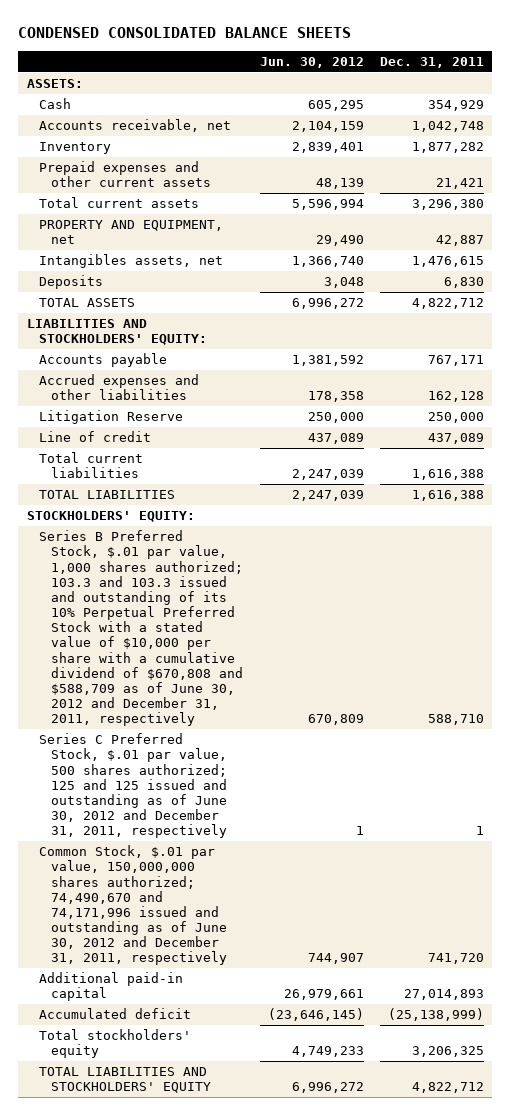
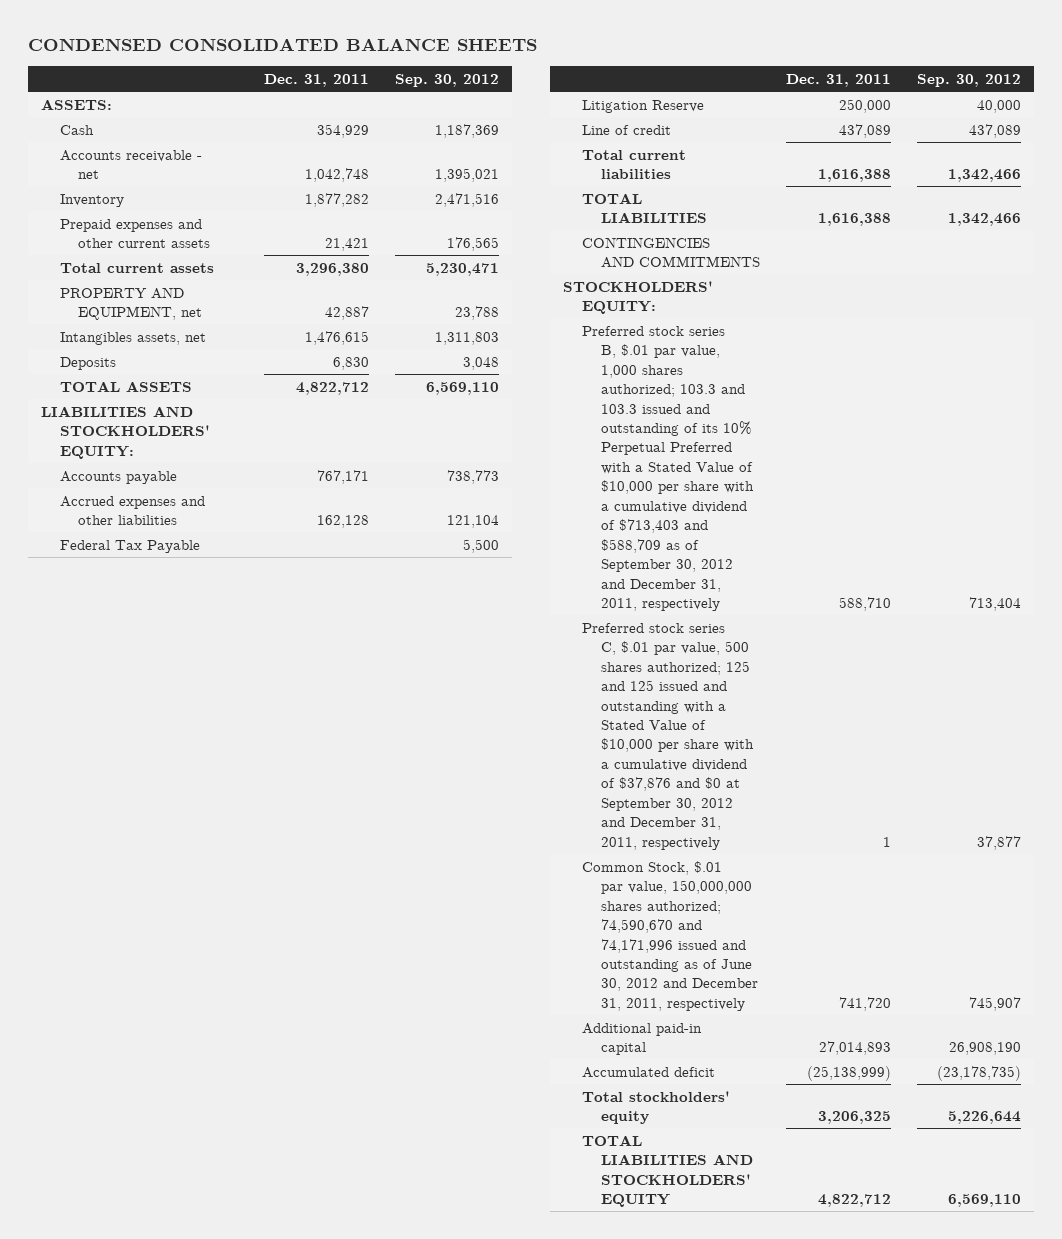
- | Jun. 30, 2012 | Dec. 31, 2011
+ | Dec. 31, 2011 | Sep. 30, 2012
- Accounts receivable, net | 2,104,159 | 1,042,748
+ Accounts receivable - net | 1,042,748 | 1,395,021
+ Federal Tax Payable | | 5,500
+ CONTINGENCIES AND COMMITMENTS
- Series B Preferred Stock, $.01 par value, 1,000 shares authorized; 103.3 and 103.3 issued and outstanding of its 10% Perpetual Preferred Stock with a stated value of $10,000 per share with a cumulative dividend of $670,808 and $588,709 as of June 30, 2012 and December 31, 2011, respectively | 670,809 | 588,710
- Series C Preferred Stock, $.01 par value, 500 shares authorized; 125 and 125 issued and outstanding as of June 30, 2012 and December 31, 2011, respectively | 1 | 1
- Common Stock, $.01 par value, 150,000,000 shares authorized; 74,490,670 and 74,171,996 issued and outstanding as of June 30, 2012 and December 31, 2011, respectively | 744,907 | 741,720
+ Preferred stock series B, $.01 par value, 1,000 shares authorized; 103.3 and 103.3 issued and outstanding of its 10% Perpetual Preferred with a Stated Value of $10,000 per share with a cumulative dividend of $713,403 and $588,709 as of September 30, 2012 and December 31, 2011, respectively | 588,710 | 713,404
+ Preferred stock series C, $.01 par value, 500 shares authorized; 125 and 125 issued and outstanding with a Stated Value of $10,000 per share with a cumulative dividend of $37,876 and $0 at September 30, 2012 and December 31, 2011, respectively | 1 | 37,877
+ Common Stock, $.01 par value, 150,000,000 shares authorized; 74,590,670 and 74,171,996 issued and outstanding as of June 30, 2012 and December 31, 2011, respectively | 741,720 | 745,907

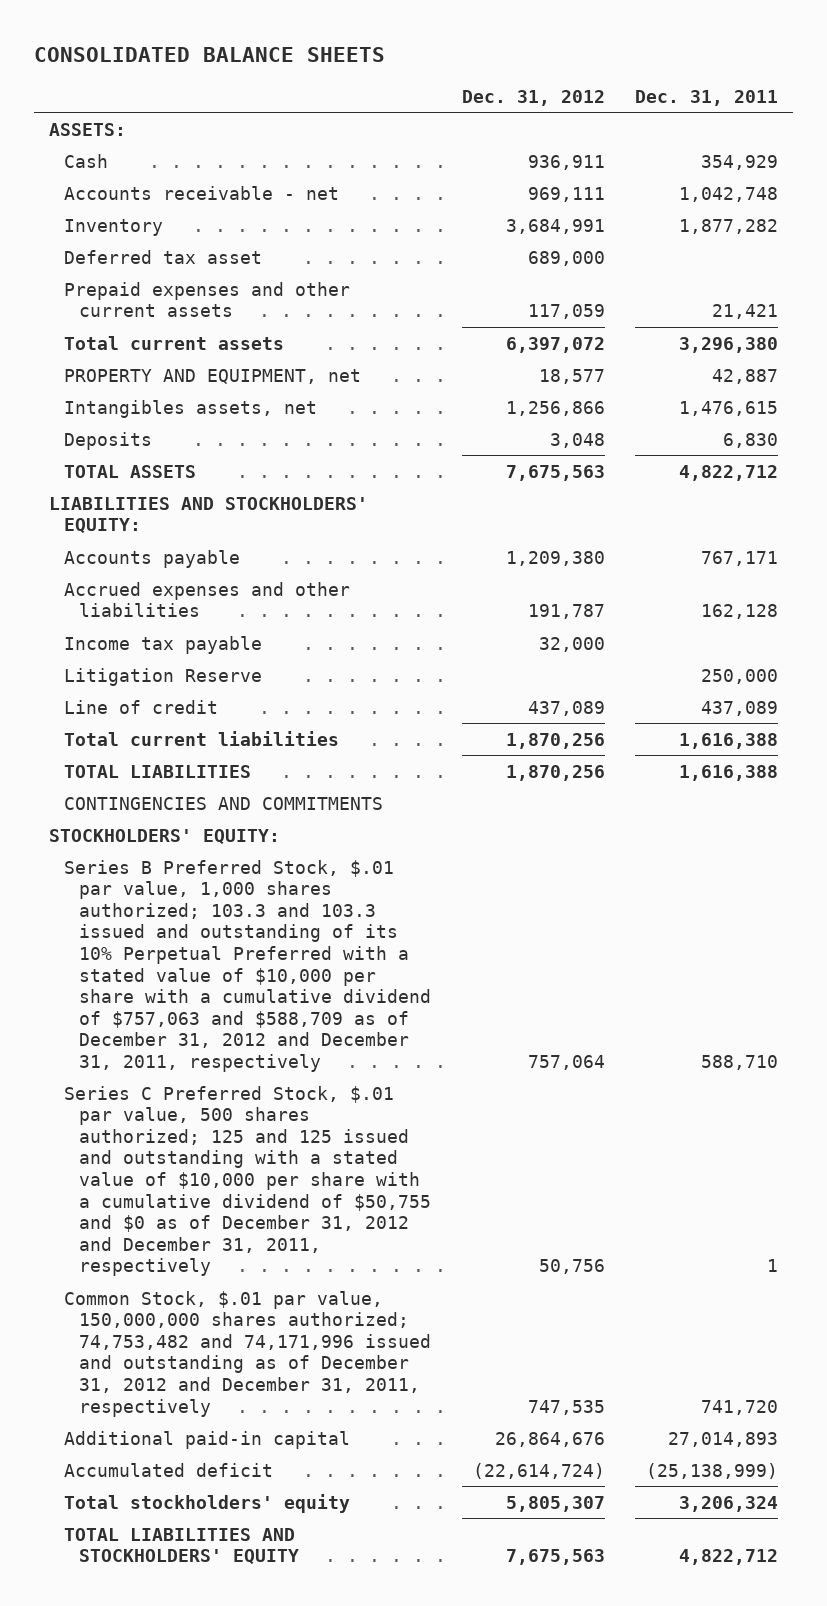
- CONDENSED CONSOLIDATED BALANCE SHEETS
+ CONSOLIDATED BALANCE SHEETS
- | Dec. 31, 2011 | Sep. 30, 2012
+ | Dec. 31, 2012 | Dec. 31, 2011
+ Deferred tax asset | 689,000 |
- Federal Tax Payable | | 5,500
+ Income tax payable | 32,000 |
- Preferred stock series B, $.01 par value, 1,000 shares authorized; 103.3 and 103.3 issued and outstanding of its 10% Perpetual Preferred with a Stated Value of $10,000 per share with a cumulative dividend of $713,403 and $588,709 as of September 30, 2012 and December 31, 2011, respectively | 588,710 | 713,404
- Preferred stock series C, $.01 par value, 500 shares authorized; 125 and 125 issued and outstanding with a Stated Value of $10,000 per share with a cumulative dividend of $37,876 and $0 at September 30, 2012 and December 31, 2011, respectively | 1 | 37,877
- Common Stock, $.01 par value, 150,000,000 shares authorized; 74,590,670 and 74,171,996 issued and outstanding as of June 30, 2012 and December 31, 2011, respectively | 741,720 | 745,907
+ Series B Preferred Stock, $.01 par value, 1,000 shares authorized; 103.3 and 103.3 issued and outstanding of its 10% Perpetual Preferred with a stated value of $10,000 per share with a cumulative dividend of $757,063 and $588,709 as of December 31, 2012 and December 31, 2011, respectively | 757,064 | 588,710
+ Series C Preferred Stock, $.01 par value, 500 shares authorized; 125 and 125 issued and outstanding with a stated value of $10,000 per share with a cumulative dividend of $50,755 and $0 as of December 31, 2012 and December 31, 2011, respectively | 50,756 | 1
+ Common Stock, $.01 par value, 150,000,000 shares authorized; 74,753,482 and 74,171,996 issued and outstanding as of December 31, 2012 and December 31, 2011, respectively | 747,535 | 741,720
- Total stockholders' equity | 3,206,325 | 5,226,644
+ Total stockholders' equity | 5,805,307 | 3,206,324

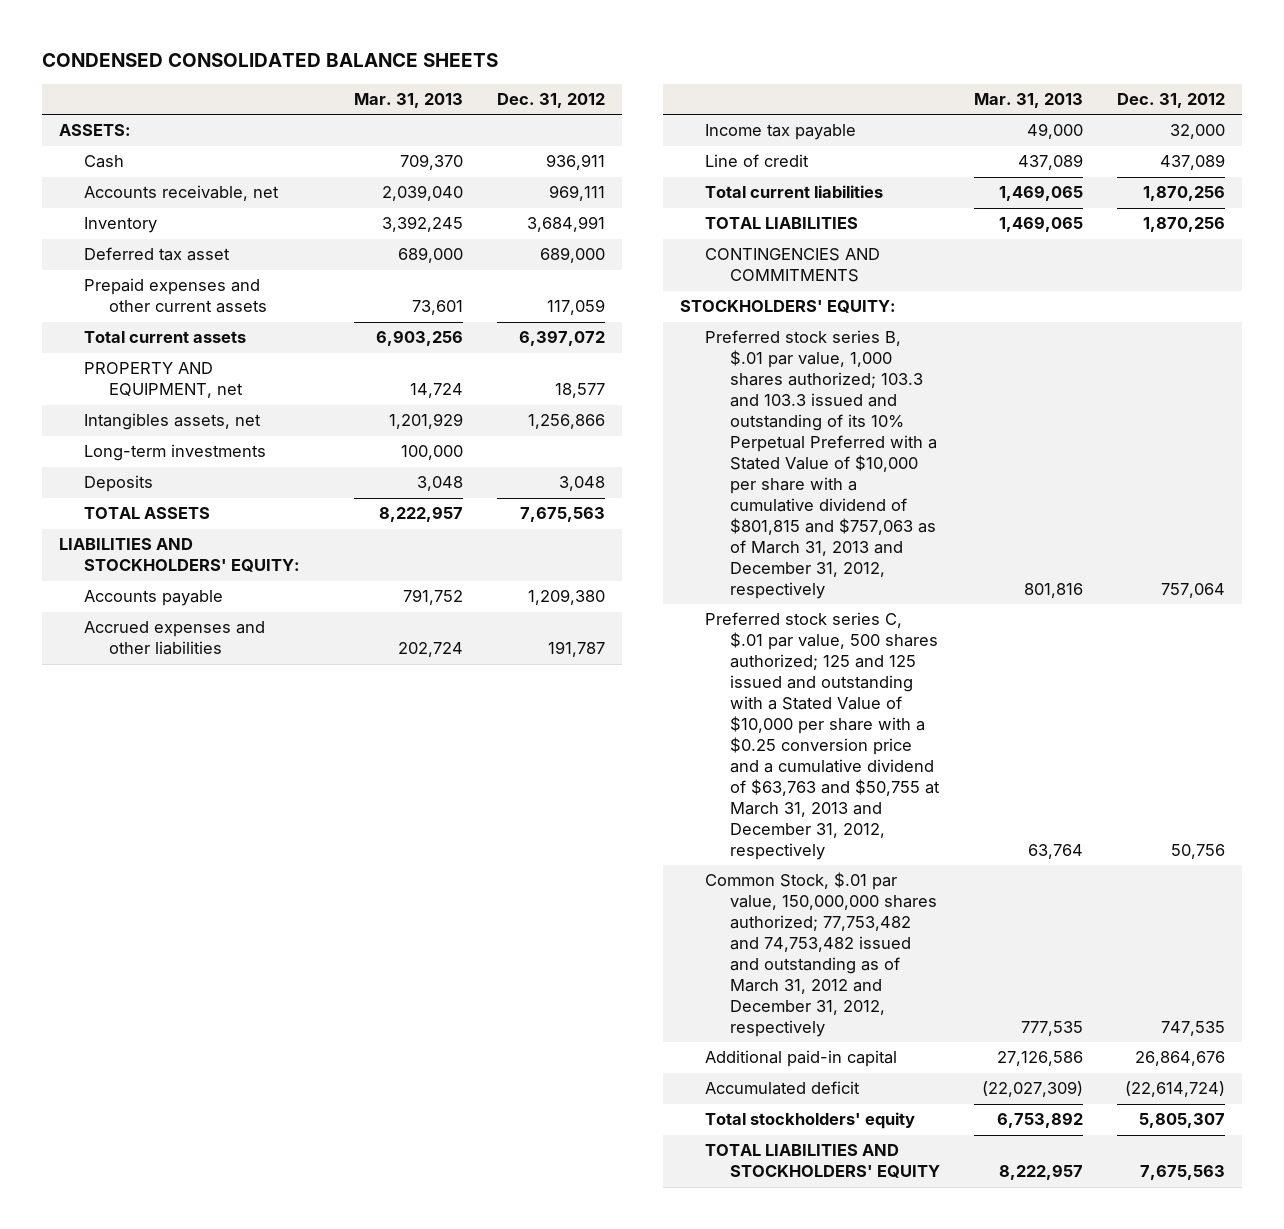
- CONSOLIDATED BALANCE SHEETS
+ CONDENSED CONSOLIDATED BALANCE SHEETS
- | Dec. 31, 2012 | Dec. 31, 2011
+ | Mar. 31, 2013 | Dec. 31, 2012
- Accounts receivable - net | 969,111 | 1,042,748
+ Accounts receivable, net | 2,039,040 | 969,111
+ Long-term investments | 100,000 |
- Litigation Reserve | | 250,000
- Series B Preferred Stock, $.01 par value, 1,000 shares authorized; 103.3 and 103.3 issued and outstanding of its 10% Perpetual Preferred with a stated value of $10,000 per share with a cumulative dividend of $757,063 and $588,709 as of December 31, 2012 and December 31, 2011, respectively | 757,064 | 588,710
- Series C Preferred Stock, $.01 par value, 500 shares authorized; 125 and 125 issued and outstanding with a stated value of $10,000 per share with a cumulative dividend of $50,755 and $0 as of December 31, 2012 and December 31, 2011, respectively | 50,756 | 1
- Common Stock, $.01 par value, 150,000,000 shares authorized; 74,753,482 and 74,171,996 issued and outstanding as of December 31, 2012 and December 31, 2011, respectively | 747,535 | 741,720
+ Preferred stock series B, $.01 par value, 1,000 shares authorized; 103.3 and 103.3 issued and outstanding of its 10% Perpetual Preferred with a Stated Value of $10,000 per share with a cumulative dividend of $801,815 and $757,063 as of March 31, 2013 and December 31, 2012, respectively | 801,816 | 757,064
+ Preferred stock series C, $.01 par value, 500 shares authorized; 125 and 125 issued and outstanding with a Stated Value of $10,000 per share with a $0.25 conversion price and a cumulative dividend of $63,763 and $50,755 at March 31, 2013 and December 31, 2012, respectively | 63,764 | 50,756
+ Common Stock, $.01 par value, 150,000,000 shares authorized; 77,753,482 and 74,753,482 issued and outstanding as of March 31, 2012 and December 31, 2012, respectively | 777,535 | 747,535

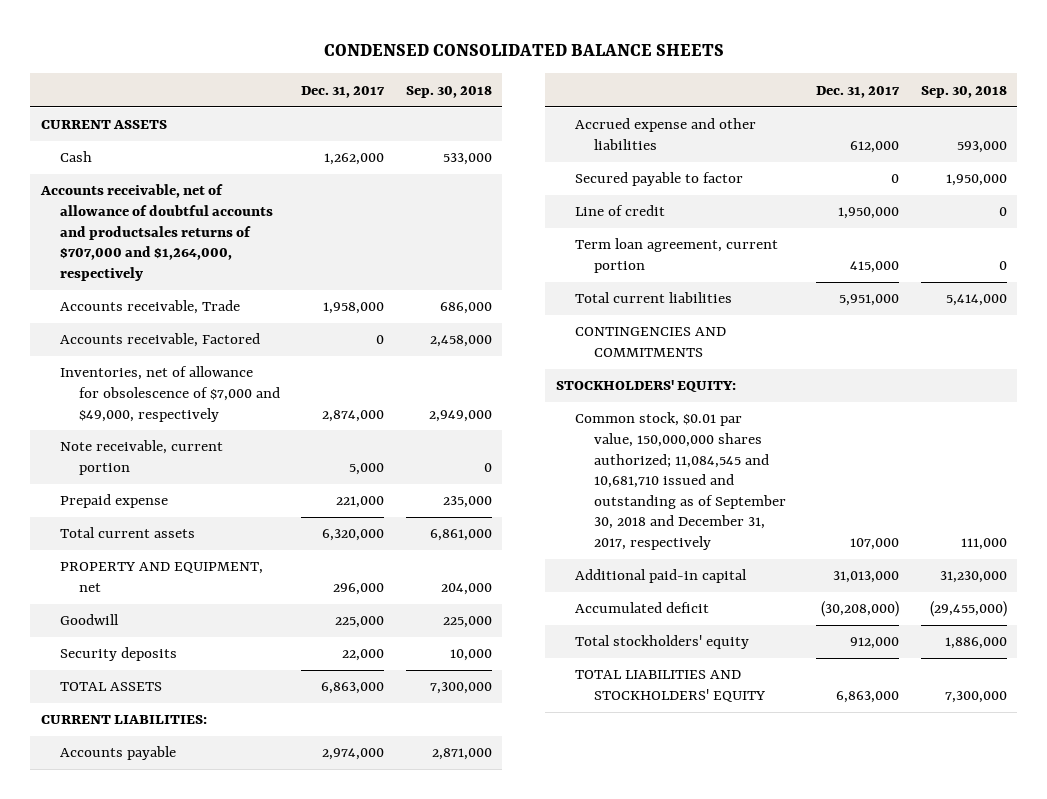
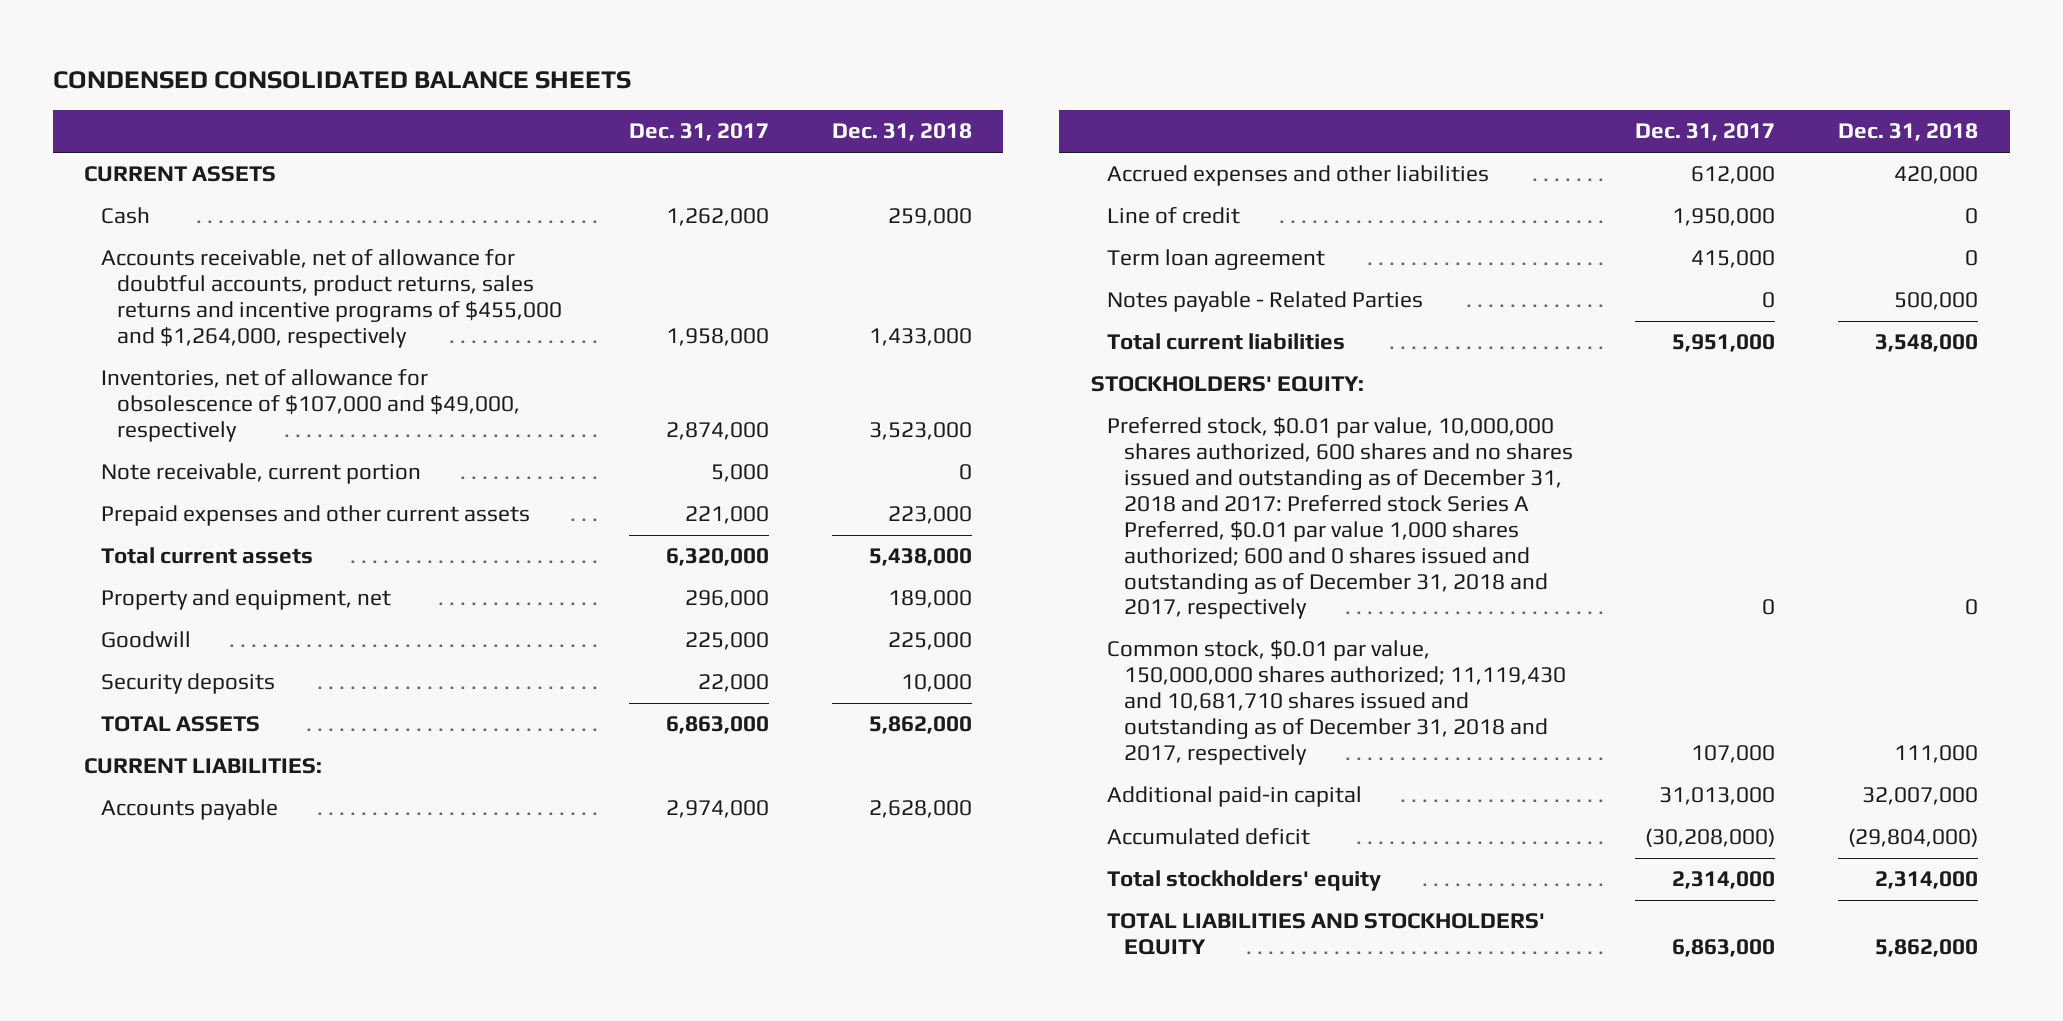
- | Dec. 31, 2017 | Sep. 30, 2018
+ | Dec. 31, 2017 | Dec. 31, 2018
- Accounts receivable, net of allowance of doubtful accounts and productsales returns of $707,000 and $1,264,000, respectively
- Accounts receivable, Trade | 1,958,000 | 686,000
- Accounts receivable, Factored | 0 | 2,458,000
- Inventories, net of allowance for obsolescence of $7,000 and $49,000, respectively | 2,874,000 | 2,949,000
+ Accounts receivable, net of allowance for doubtful accounts, product returns, sales returns and incentive programs of $455,000 and $1,264,000, respectively | 1,958,000 | 1,433,000
+ Inventories, net of allowance for obsolescence of $107,000 and $49,000, respectively | 2,874,000 | 3,523,000
- Prepaid expense | 221,000 | 235,000
+ Prepaid expenses and other current assets | 221,000 | 223,000
- PROPERTY AND EQUIPMENT, net | 296,000 | 204,000
+ Property and equipment, net | 296,000 | 189,000
- Accrued expense and other liabilities | 612,000 | 593,000
- Secured payable to factor | 0 | 1,950,000
+ Accrued expenses and other liabilities | 612,000 | 420,000
- Term loan agreement, current portion | 415,000 | 0
+ Term loan agreement | 415,000 | 0
+ Notes payable - Related Parties | 0 | 500,000
- CONTINGENCIES AND COMMITMENTS
- Common stock, $0.01 par value, 150,000,000 shares authorized; 11,084,545 and 10,681,710 issued and outstanding as of September 30, 2018 and December 31, 2017, respectively | 107,000 | 111,000
+ Preferred stock, $0.01 par value, 10,000,000 shares authorized, 600 shares and no shares issued and outstanding as of December 31, 2018 and 2017: Preferred stock Series A Preferred, $0.01 par value 1,000 shares authorized; 600 and 0 shares issued and outstanding as of December 31, 2018 and 2017, respectively | 0 | 0
+ Common stock, $0.01 par value, 150,000,000 shares authorized; 11,119,430 and 10,681,710 shares issued and outstanding as of December 31, 2018 and 2017, respectively | 107,000 | 111,000
- Total stockholders' equity | 912,000 | 1,886,000
+ Total stockholders' equity | 2,314,000 | 2,314,000

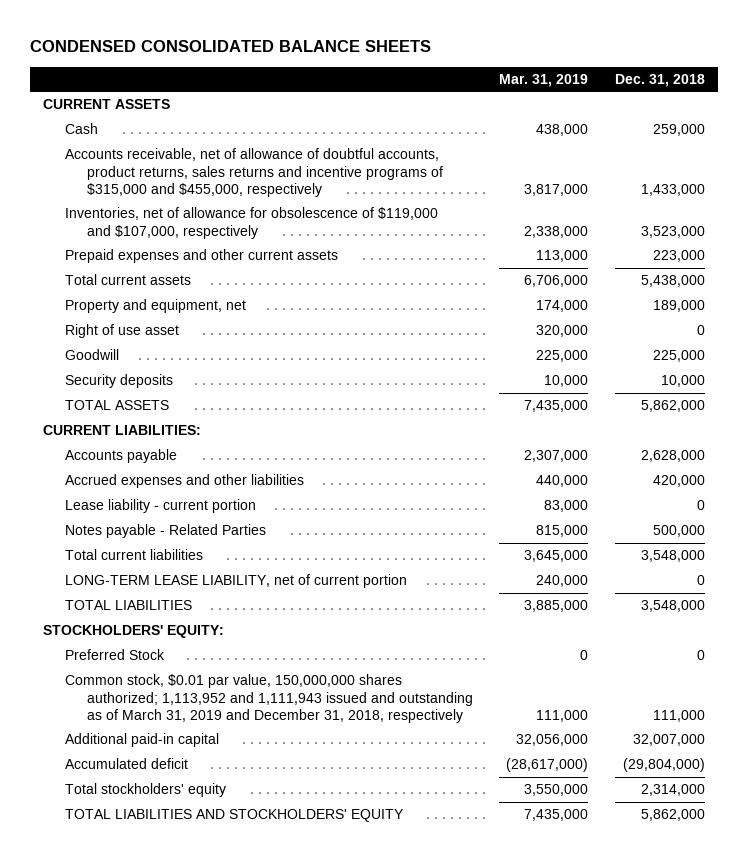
- | Dec. 31, 2017 | Dec. 31, 2018
+ | Mar. 31, 2019 | Dec. 31, 2018
- Accounts receivable, net of allowance for doubtful accounts, product returns, sales returns and incentive programs of $455,000 and $1,264,000, respectively | 1,958,000 | 1,433,000
- Inventories, net of allowance for obsolescence of $107,000 and $49,000, respectively | 2,874,000 | 3,523,000
- Note receivable, current portion | 5,000 | 0
+ Accounts receivable, net of allowance of doubtful accounts, product returns, sales returns and incentive programs of $315,000 and $455,000, respectively | 3,817,000 | 1,433,000
+ Inventories, net of allowance for obsolescence of $119,000 and $107,000, respectively | 2,338,000 | 3,523,000
+ Right of use asset | 320,000 | 0
- Line of credit | 1,950,000 | 0
- Term loan agreement | 415,000 | 0
+ Lease liability - current portion | 83,000 | 0
+ LONG-TERM LEASE LIABILITY, net of current portion | 240,000 | 0
+ TOTAL LIABILITIES | 3,885,000 | 3,548,000
- Preferred stock, $0.01 par value, 10,000,000 shares authorized, 600 shares and no shares issued and outstanding as of December 31, 2018 and 2017: Preferred stock Series A Preferred, $0.01 par value 1,000 shares authorized; 600 and 0 shares issued and outstanding as of December 31, 2018 and 2017, respectively | 0 | 0
- Common stock, $0.01 par value, 150,000,000 shares authorized; 11,119,430 and 10,681,710 shares issued and outstanding as of December 31, 2018 and 2017, respectively | 107,000 | 111,000
+ Preferred Stock | 0 | 0
+ Common stock, $0.01 par value, 150,000,000 shares authorized; 1,113,952 and 1,111,943 issued and outstanding as of March 31, 2019 and December 31, 2018, respectively | 111,000 | 111,000

